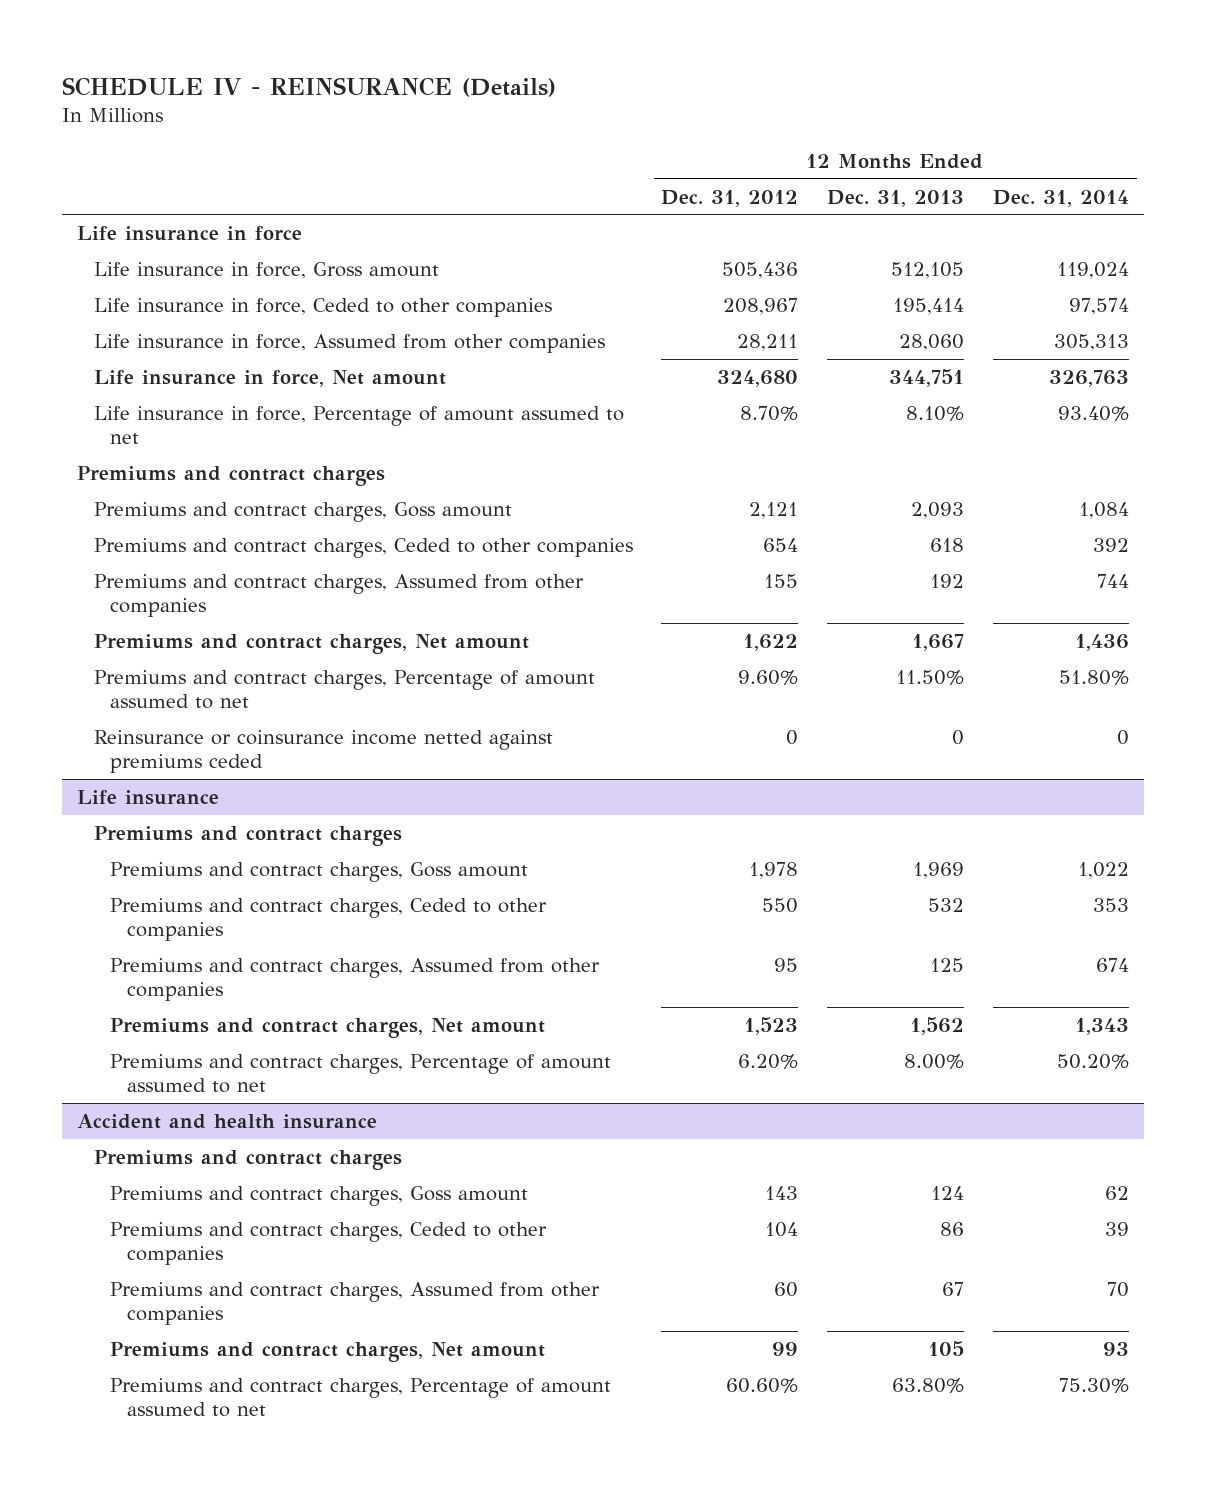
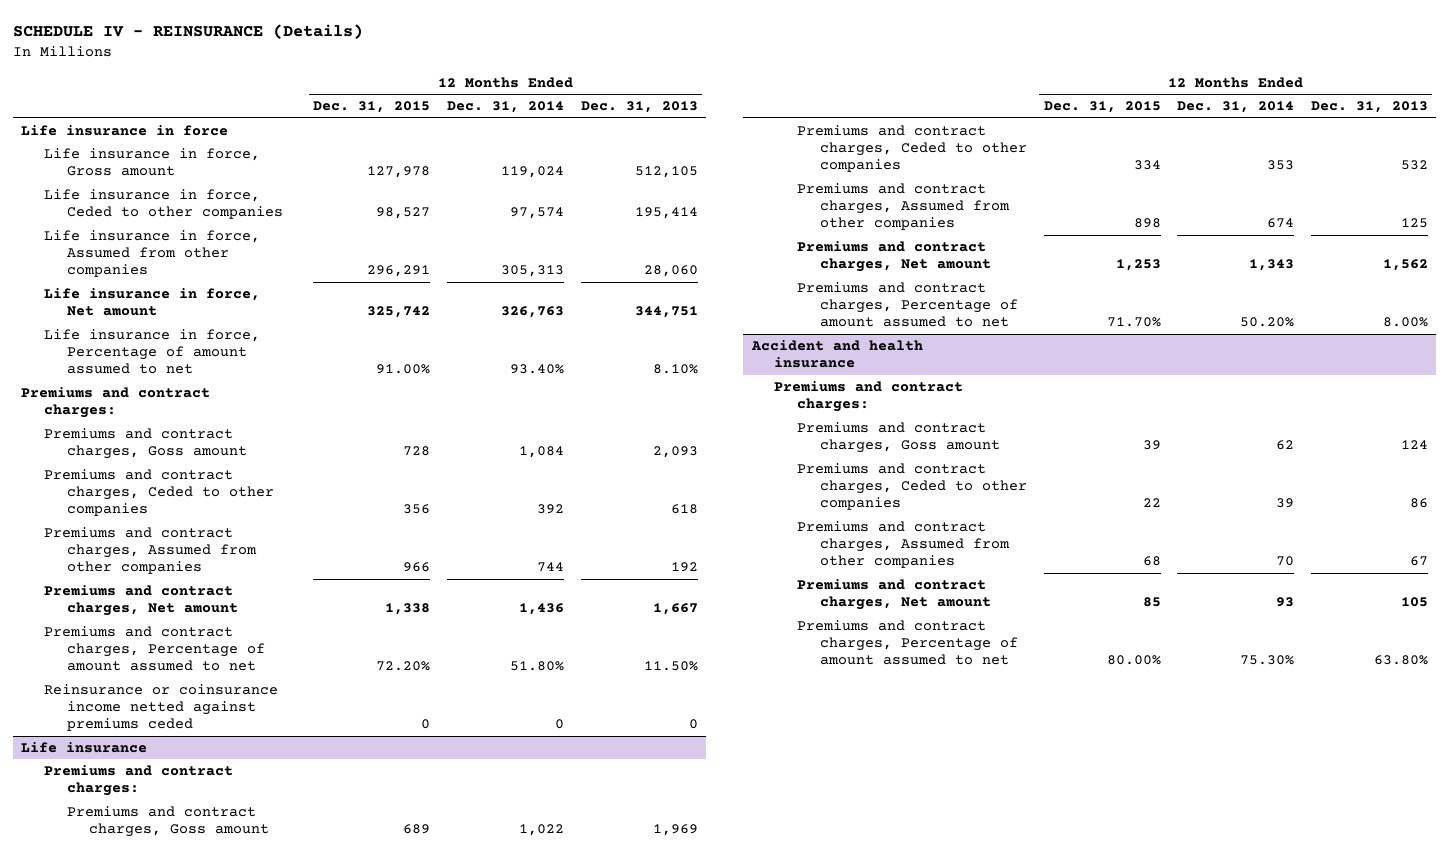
- | 12 Months Ended Dec. 31, 2012 | 12 Months Ended Dec. 31, 2013 | 12 Months Ended Dec. 31, 2014
+ | 12 Months Ended Dec. 31, 2015 | 12 Months Ended Dec. 31, 2014 | 12 Months Ended Dec. 31, 2013
- Premiums and contract charges
+ Premiums and contract charges:
@ Life insurance
- Premiums and contract charges
+ Premiums and contract charges:
@ Accident and health insurance
- Premiums and contract charges
+ Premiums and contract charges:

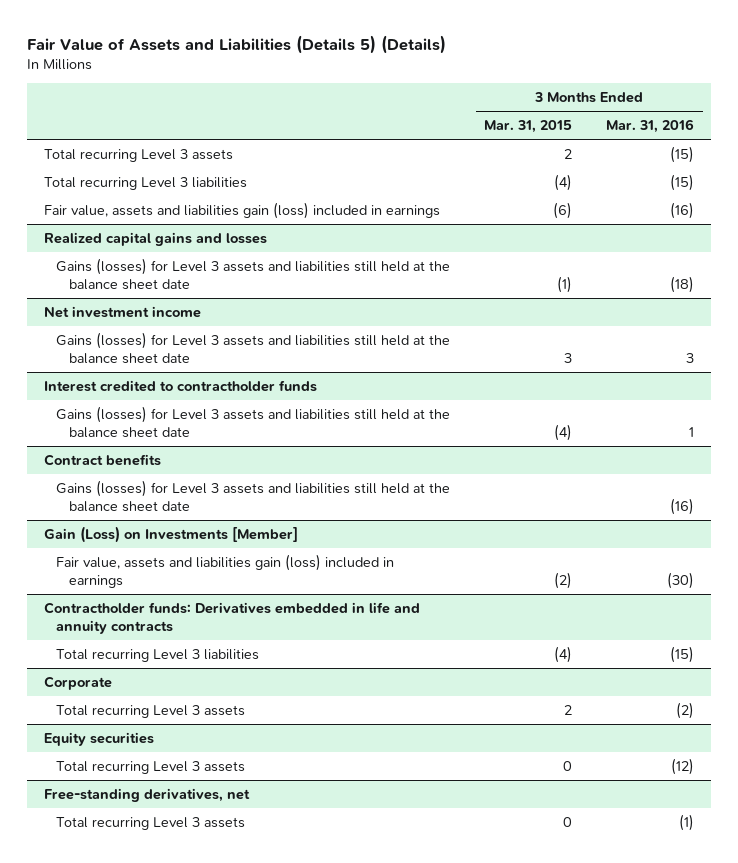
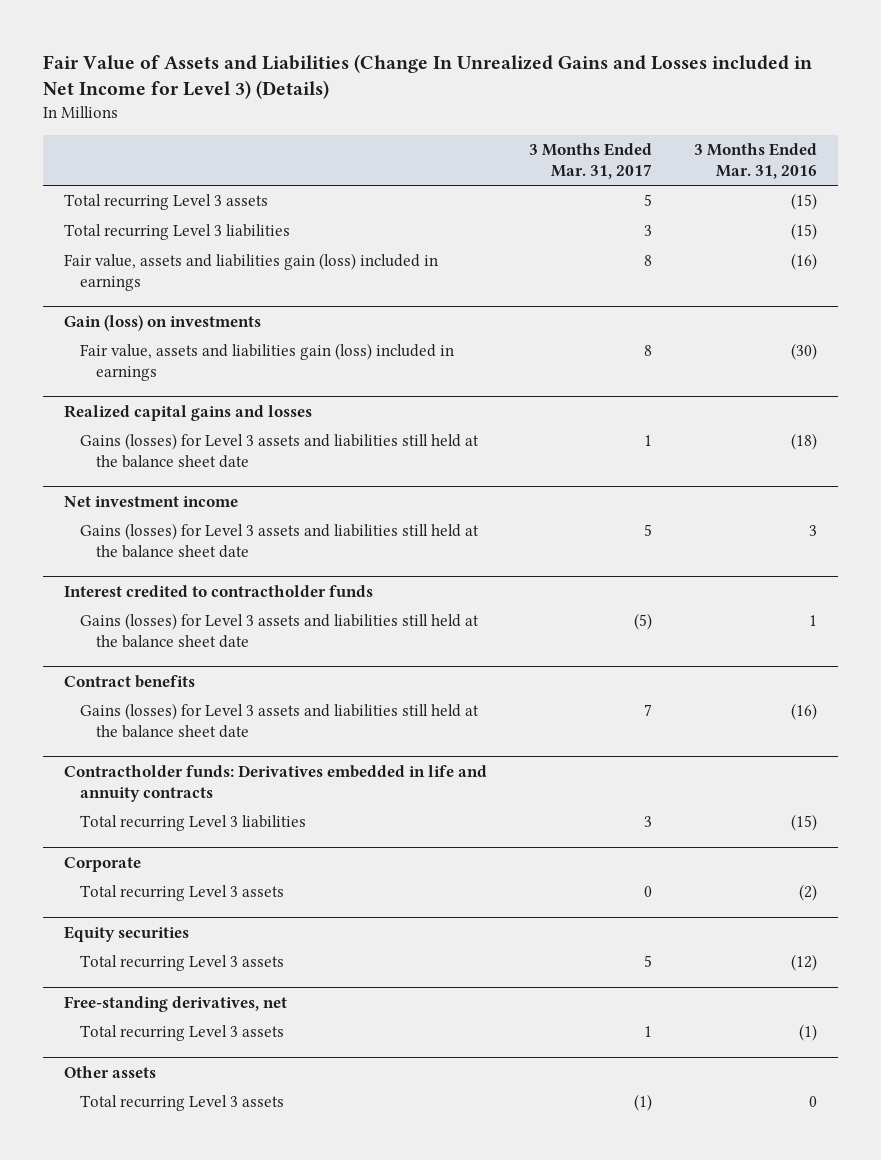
- Fair Value of Assets and Liabilities (Details 5) (Details)
+ Fair Value of Assets and Liabilities (Change In Unrealized Gains and Losses included in Net Income for Level 3) (Details)
- | 3 Months Ended Mar. 31, 2015 | 3 Months Ended Mar. 31, 2016
+ | 3 Months Ended Mar. 31, 2017 | 3 Months Ended Mar. 31, 2016
+ Gain (loss) on investments
+ Fair value, assets and liabilities gain (loss) included in earnings | 8 | (30)
- Gain (Loss) on Investments [Member]
- Fair value, assets and liabilities gain (loss) included in earnings | (2) | (30)
+ Other assets
+ Total recurring Level 3 assets | (1) | 0

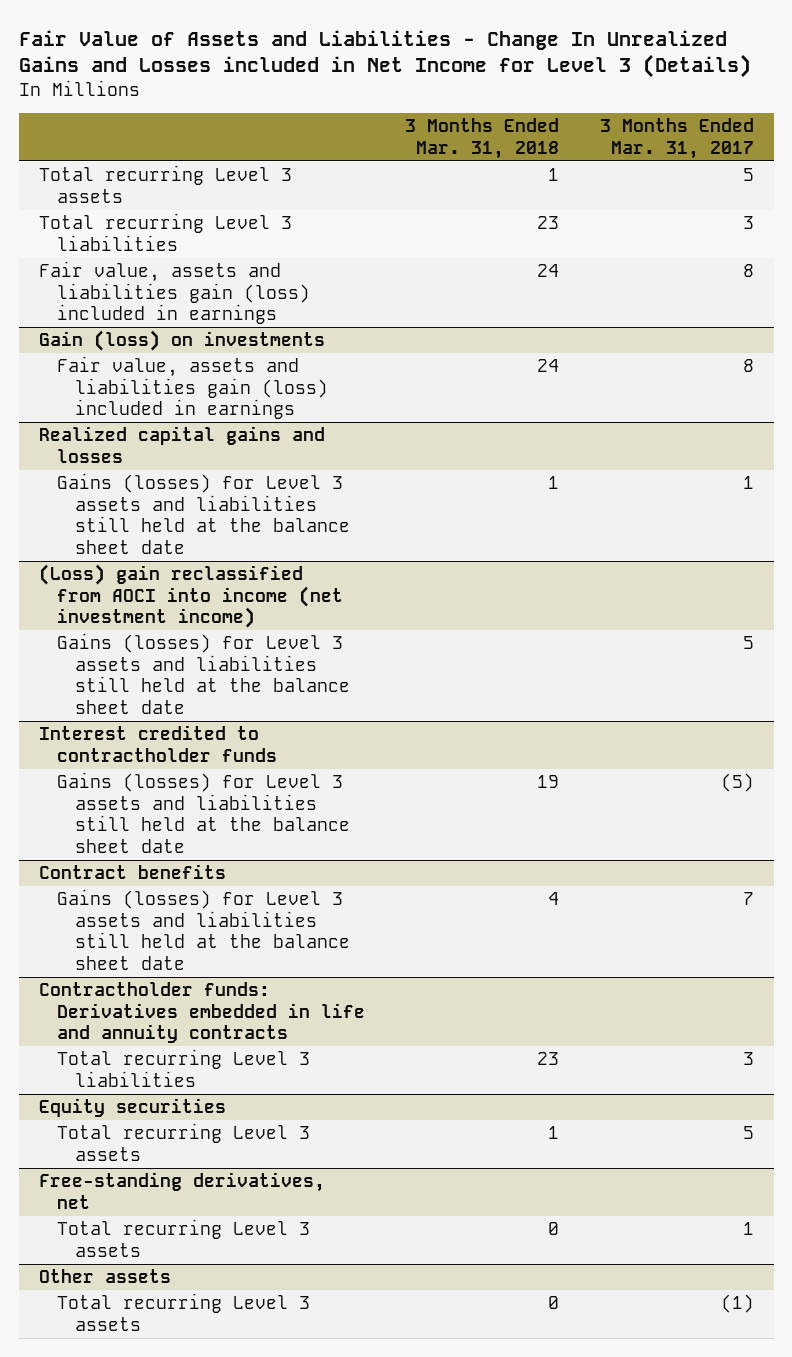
- Fair Value of Assets and Liabilities (Change In Unrealized Gains and Losses included in Net Income for Level 3) (Details)
+ Fair Value of Assets and Liabilities - Change In Unrealized Gains and Losses included in Net Income for Level 3 (Details)
- | 3 Months Ended Mar. 31, 2017 | 3 Months Ended Mar. 31, 2016
+ | 3 Months Ended Mar. 31, 2018 | 3 Months Ended Mar. 31, 2017
- Net investment income
+ (Loss) gain reclassified from AOCI into income (net investment income)
- Corporate
- Total recurring Level 3 assets | 0 | (2)

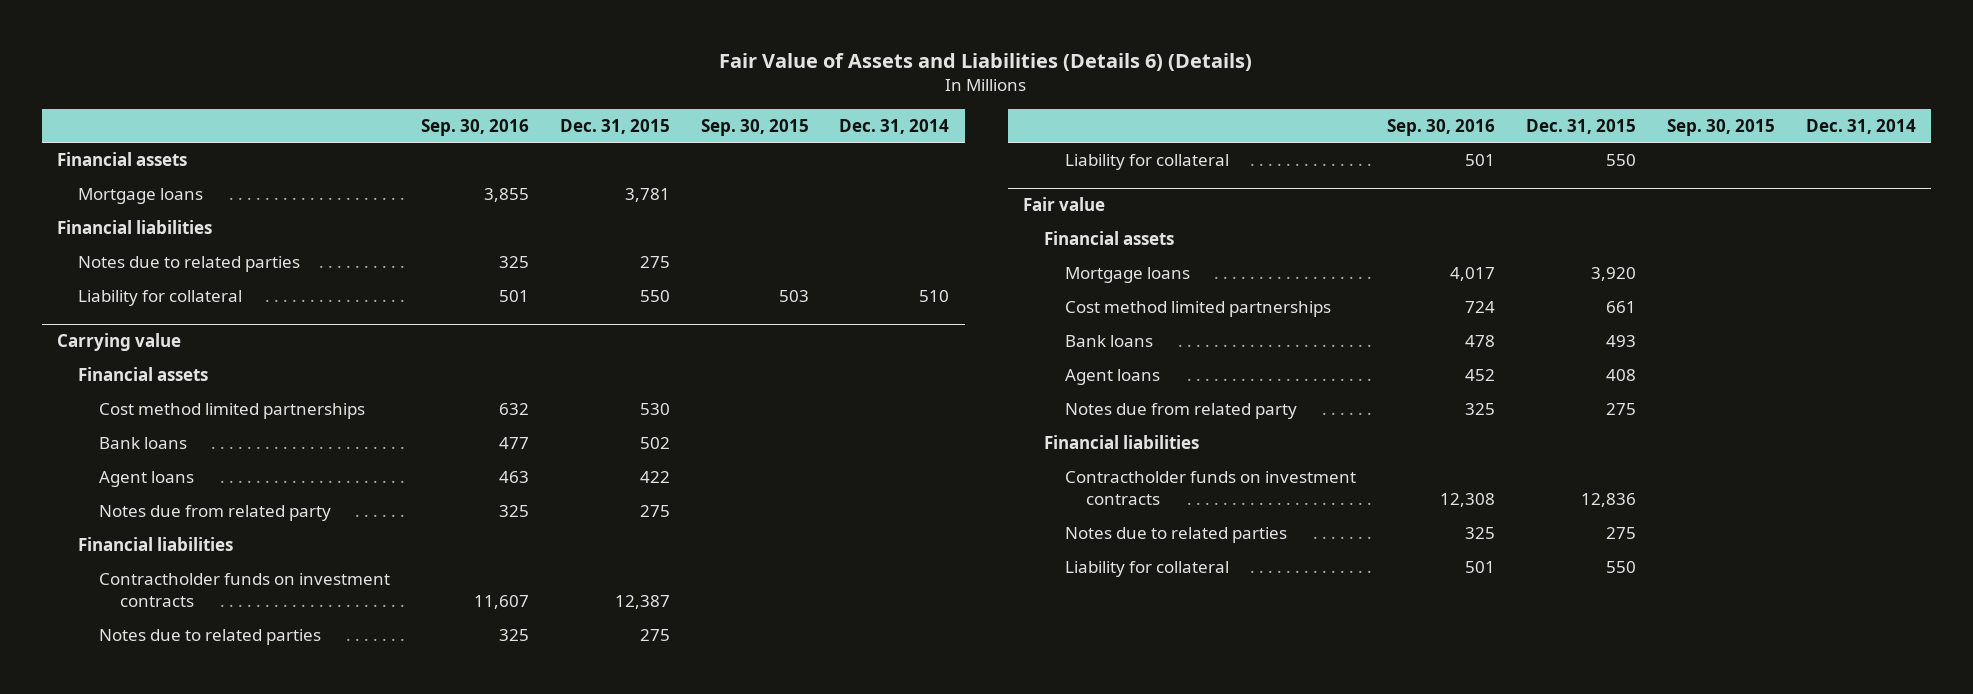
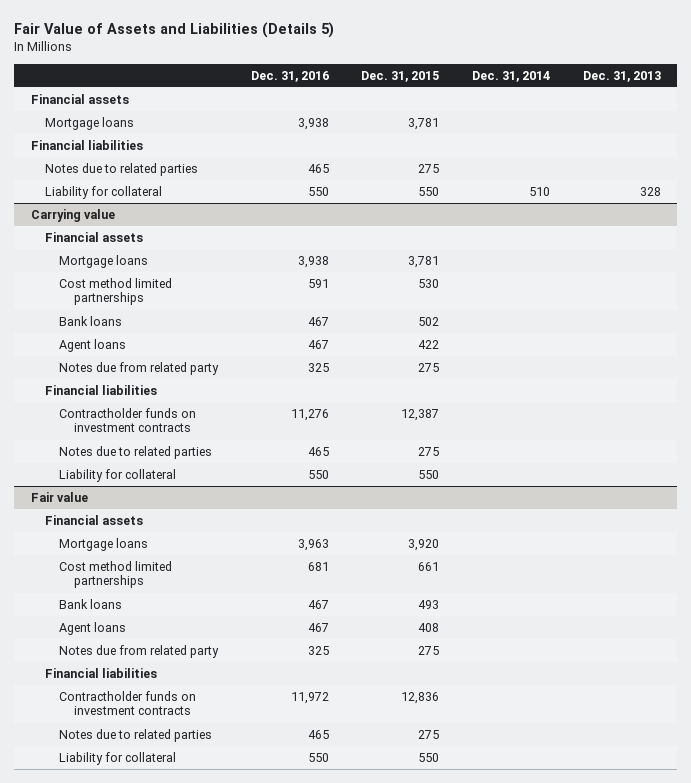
- Fair Value of Assets and Liabilities (Details 6) (Details)
+ Fair Value of Assets and Liabilities (Details 5)
- | Sep. 30, 2016 | Dec. 31, 2015 | Sep. 30, 2015 | Dec. 31, 2014
+ | Dec. 31, 2016 | Dec. 31, 2015 | Dec. 31, 2014 | Dec. 31, 2013
@ Carrying value
+ Mortgage loans | 3,938 | 3,781 | |

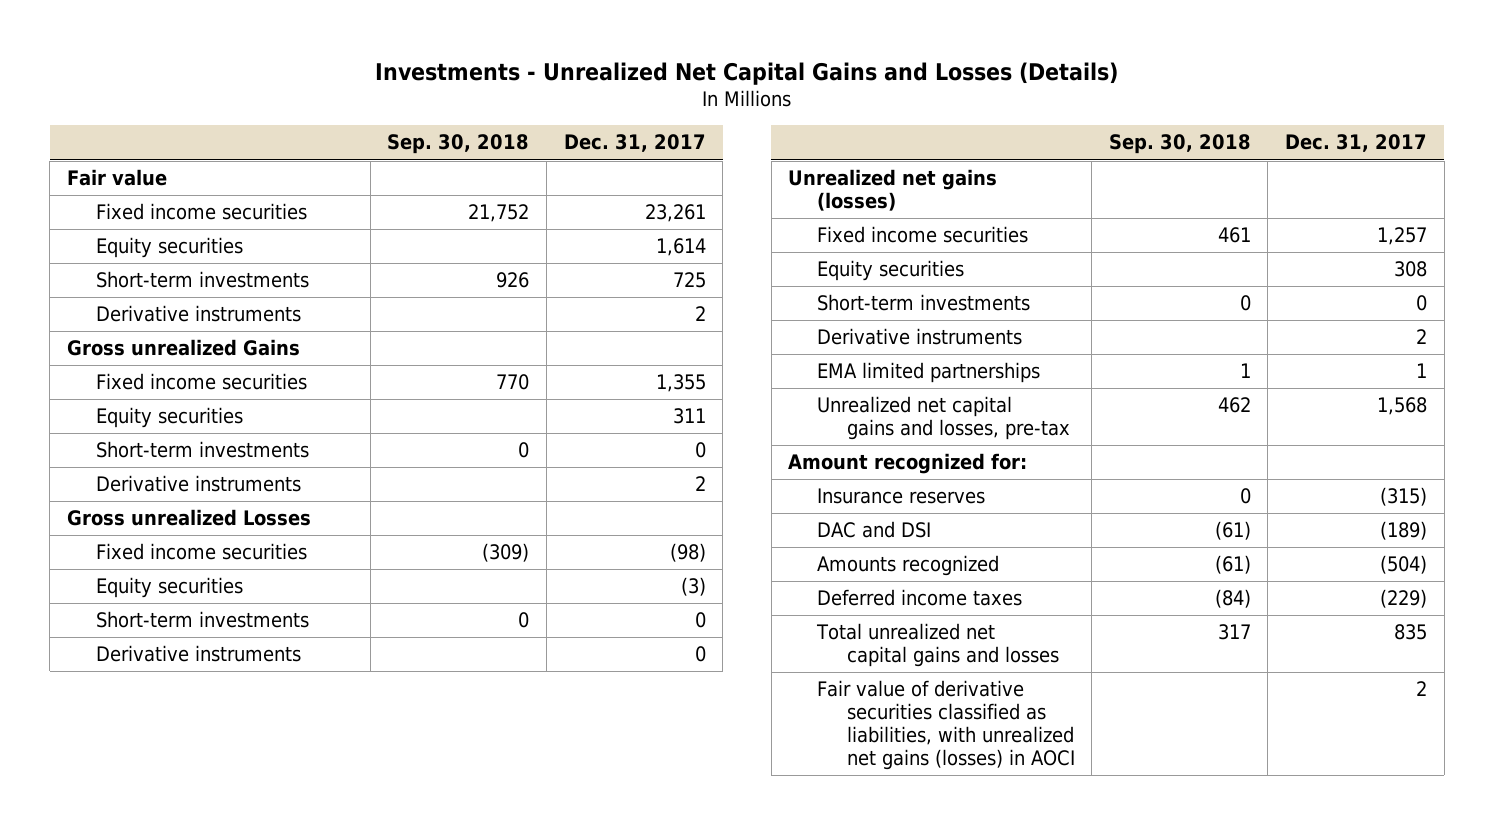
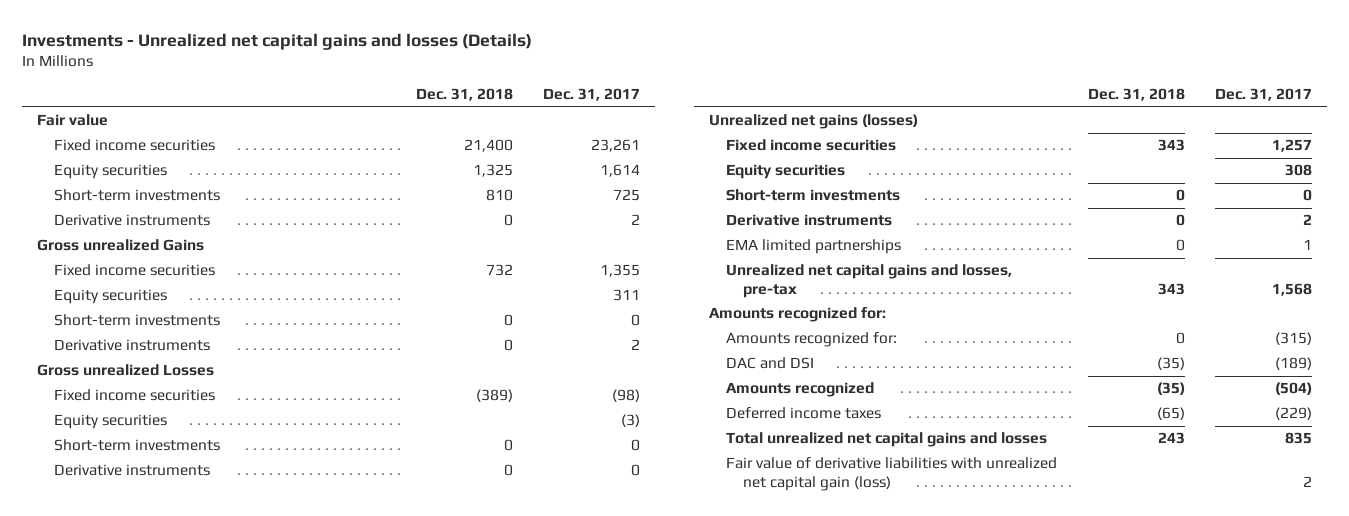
- Investments - Unrealized Net Capital Gains and Losses (Details)
+ Investments - Unrealized net capital gains and losses (Details)
- | Sep. 30, 2018 | Dec. 31, 2017
+ | Dec. 31, 2018 | Dec. 31, 2017
- Amount recognized for:
- Insurance reserves | 0 | (315)
+ Amounts recognized for:
+ Amounts recognized for: | 0 | (315)
- Fair value of derivative securities classified as liabilities, with unrealized net gains (losses) in AOCI | | 2
+ Fair value of derivative liabilities with unrealized net capital gain (loss) | | 2

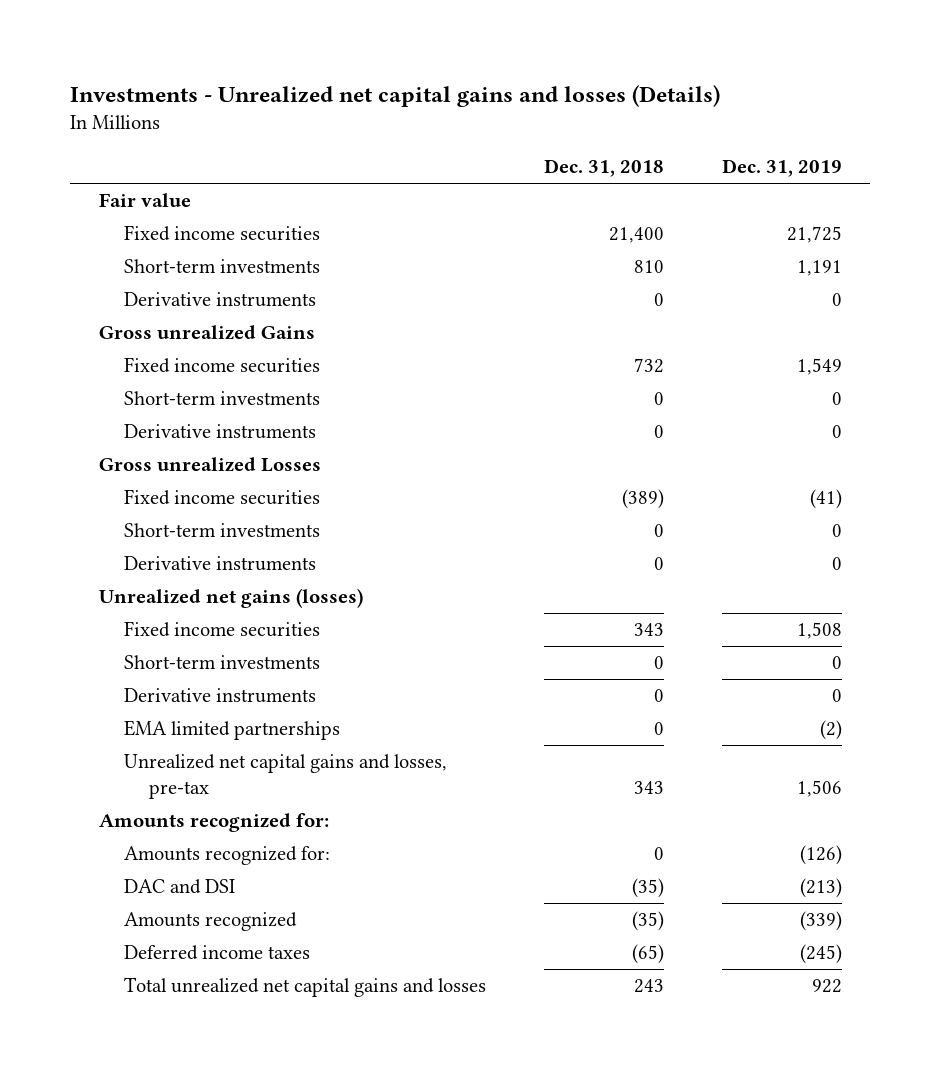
- | Dec. 31, 2018 | Dec. 31, 2017
+ | Dec. 31, 2018 | Dec. 31, 2019
- Equity securities | 1,325 | 1,614
- Equity securities | | 311
- Equity securities | | (3)
- Equity securities | | 308
- Fair value of derivative liabilities with unrealized net capital gain (loss) | | 2

